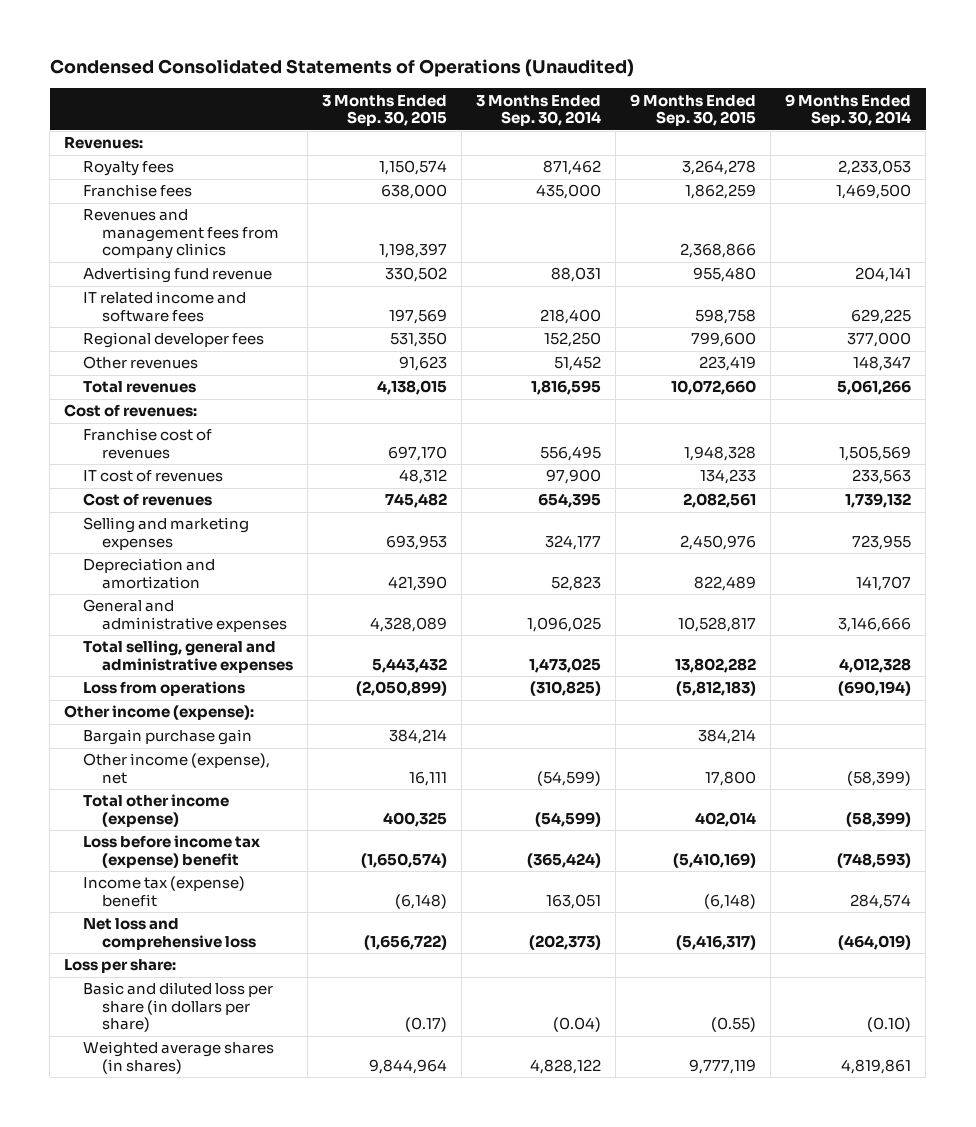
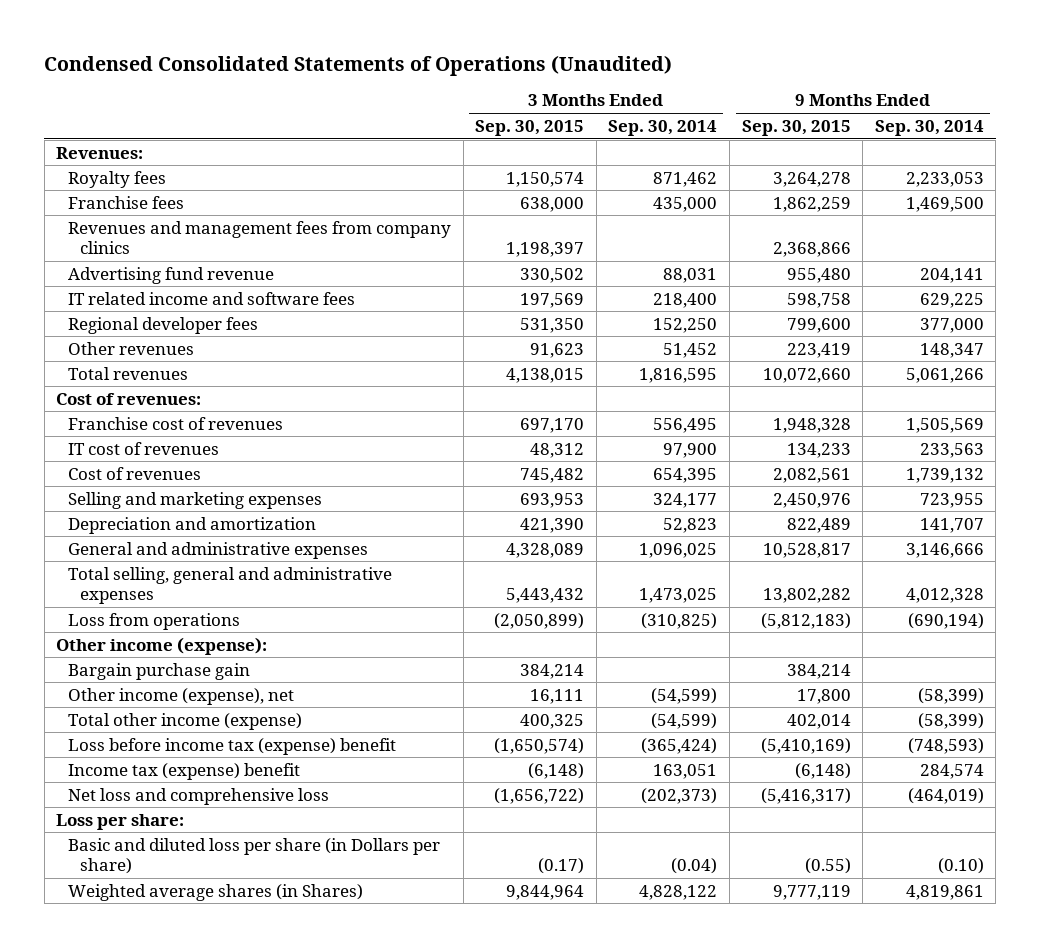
- Basic and diluted loss per share (in dollars per share) | (0.17) | (0.04) | (0.55) | (0.10)
- Weighted average shares (in shares) | 9,844,964 | 4,828,122 | 9,777,119 | 4,819,861
+ Basic and diluted loss per share (in Dollars per share) | (0.17) | (0.04) | (0.55) | (0.10)
+ Weighted average shares (in Shares) | 9,844,964 | 4,828,122 | 9,777,119 | 4,819,861

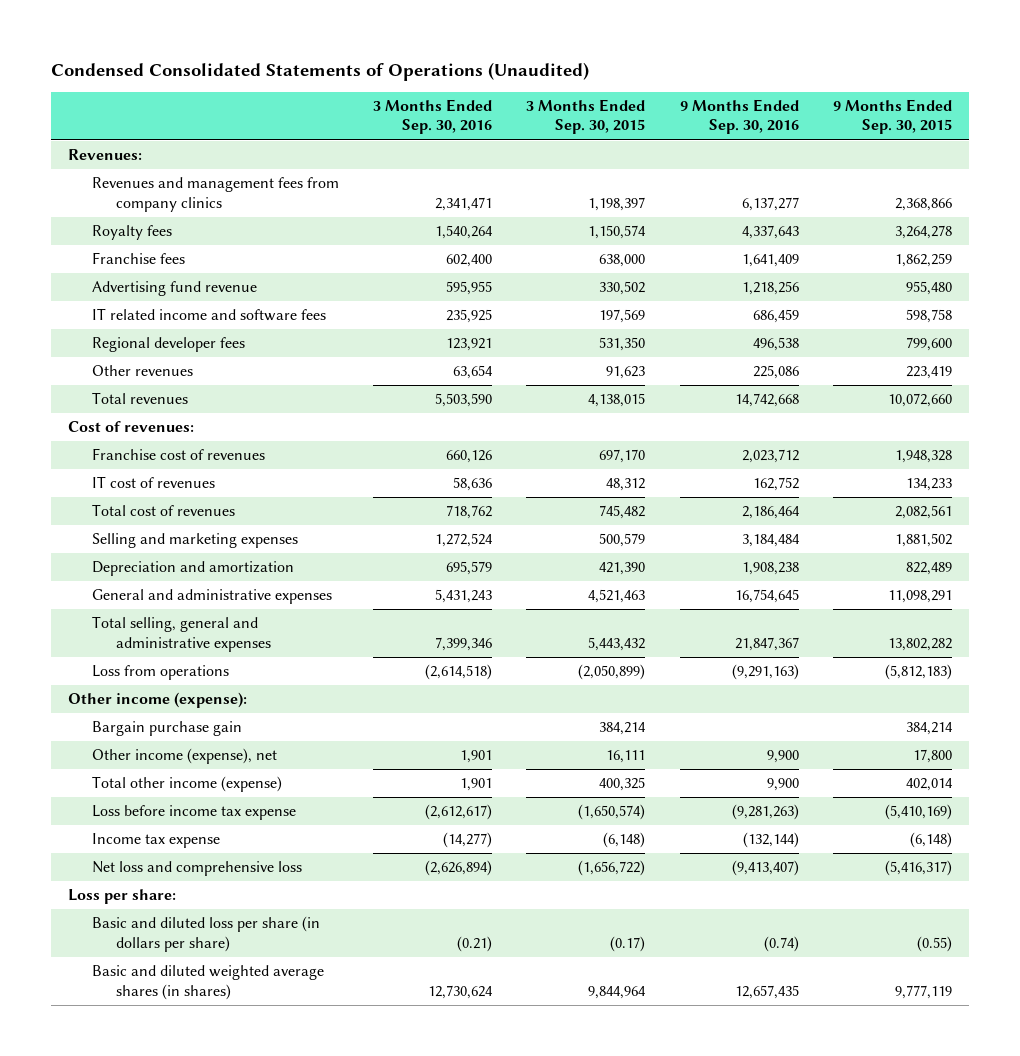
- | 3 Months Ended Sep. 30, 2015 | 3 Months Ended Sep. 30, 2014 | 9 Months Ended Sep. 30, 2015 | 9 Months Ended Sep. 30, 2014
+ | 3 Months Ended Sep. 30, 2016 | 3 Months Ended Sep. 30, 2015 | 9 Months Ended Sep. 30, 2016 | 9 Months Ended Sep. 30, 2015
moved up: Revenues and management fees from company clinics | 2,341,471 | 1,198,397 | 6,137,277 | 2,368,866
- Cost of revenues | 745,482 | 654,395 | 2,082,561 | 1,739,132
- Selling and marketing expenses | 693,953 | 324,177 | 2,450,976 | 723,955
+ Total cost of revenues | 718,762 | 745,482 | 2,186,464 | 2,082,561
+ Selling and marketing expenses | 1,272,524 | 500,579 | 3,184,484 | 1,881,502
- General and administrative expenses | 4,328,089 | 1,096,025 | 10,528,817 | 3,146,666
+ General and administrative expenses | 5,431,243 | 4,521,463 | 16,754,645 | 11,098,291
- Loss before income tax (expense) benefit | (1,650,574) | (365,424) | (5,410,169) | (748,593)
- Income tax (expense) benefit | (6,148) | 163,051 | (6,148) | 284,574
+ Loss before income tax expense | (2,612,617) | (1,650,574) | (9,281,263) | (5,410,169)
+ Income tax expense | (14,277) | (6,148) | (132,144) | (6,148)
- Basic and diluted loss per share (in Dollars per share) | (0.17) | (0.04) | (0.55) | (0.10)
- Weighted average shares (in Shares) | 9,844,964 | 4,828,122 | 9,777,119 | 4,819,861
+ Basic and diluted loss per share (in dollars per share) | (0.21) | (0.17) | (0.74) | (0.55)
+ Basic and diluted weighted average shares (in shares) | 12,730,624 | 9,844,964 | 12,657,435 | 9,777,119

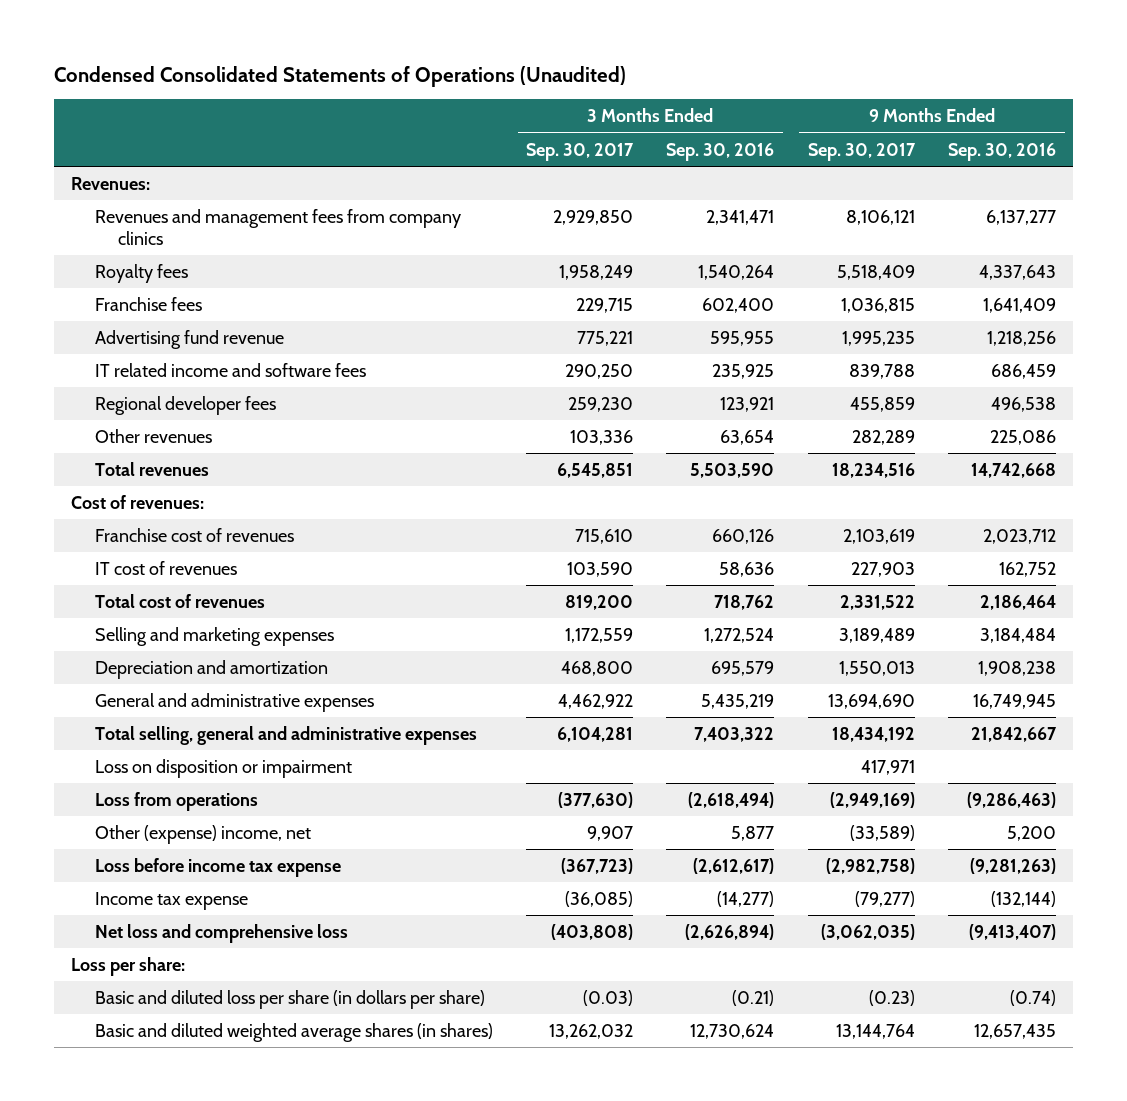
- | 3 Months Ended Sep. 30, 2016 | 3 Months Ended Sep. 30, 2015 | 9 Months Ended Sep. 30, 2016 | 9 Months Ended Sep. 30, 2015
+ | 3 Months Ended Sep. 30, 2017 | 3 Months Ended Sep. 30, 2016 | 9 Months Ended Sep. 30, 2017 | 9 Months Ended Sep. 30, 2016
- General and administrative expenses | 5,431,243 | 4,521,463 | 16,754,645 | 11,098,291
- Total selling, general and administrative expenses | 7,399,346 | 5,443,432 | 21,847,367 | 13,802,282
- Loss from operations | (2,614,518) | (2,050,899) | (9,291,163) | (5,812,183)
- Other income (expense):
- Bargain purchase gain | | 384,214 | | 384,214
- Other income (expense), net | 1,901 | 16,111 | 9,900 | 17,800
- Total other income (expense) | 1,901 | 400,325 | 9,900 | 402,014
+ General and administrative expenses | 4,462,922 | 5,435,219 | 13,694,690 | 16,749,945
+ Total selling, general and administrative expenses | 6,104,281 | 7,403,322 | 18,434,192 | 21,842,667
+ Loss on disposition or impairment | | | 417,971 |
+ Loss from operations | (377,630) | (2,618,494) | (2,949,169) | (9,286,463)
+ Other (expense) income, net | 9,907 | 5,877 | (33,589) | 5,200

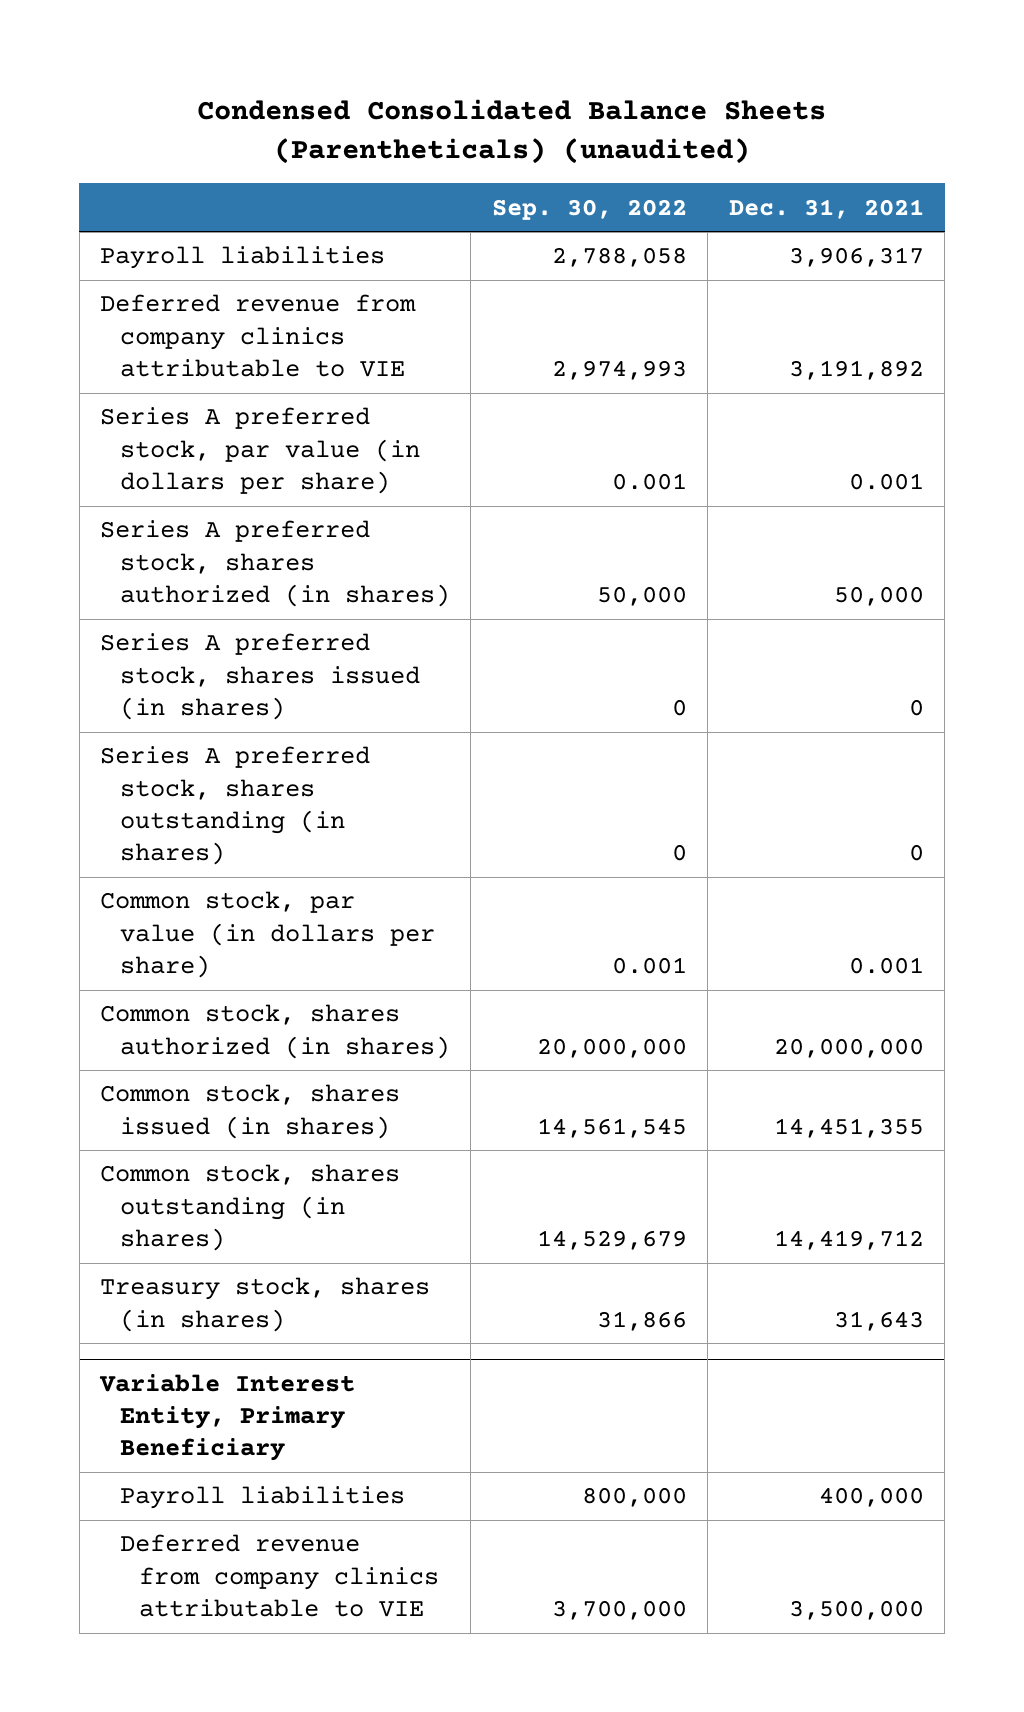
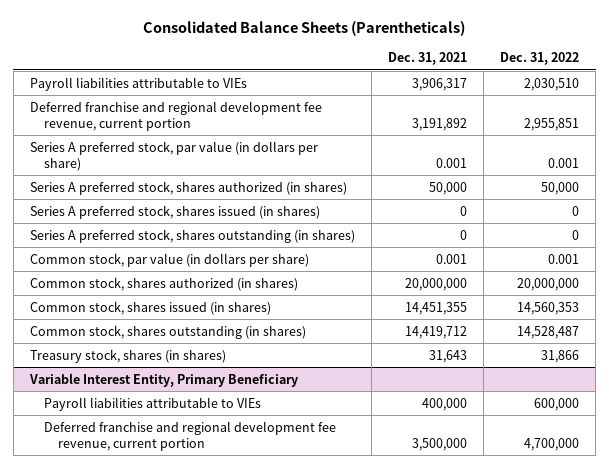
- Condensed Consolidated Balance Sheets (Parentheticals) (unaudited)
+ Consolidated Balance Sheets (Parentheticals)
- | Sep. 30, 2022 | Dec. 31, 2021
+ | Dec. 31, 2021 | Dec. 31, 2022
- Payroll liabilities | 2,788,058 | 3,906,317
- Deferred revenue from company clinics attributable to VIE | 2,974,993 | 3,191,892
+ Payroll liabilities attributable to VIEs | 3,906,317 | 2,030,510
+ Deferred franchise and regional development fee revenue, current portion | 3,191,892 | 2,955,851
@ Variable Interest Entity, Primary Beneficiary
- Payroll liabilities | 800,000 | 400,000
- Deferred revenue from company clinics attributable to VIE | 3,700,000 | 3,500,000
+ Payroll liabilities attributable to VIEs | 400,000 | 600,000
+ Deferred franchise and regional development fee revenue, current portion | 3,500,000 | 4,700,000

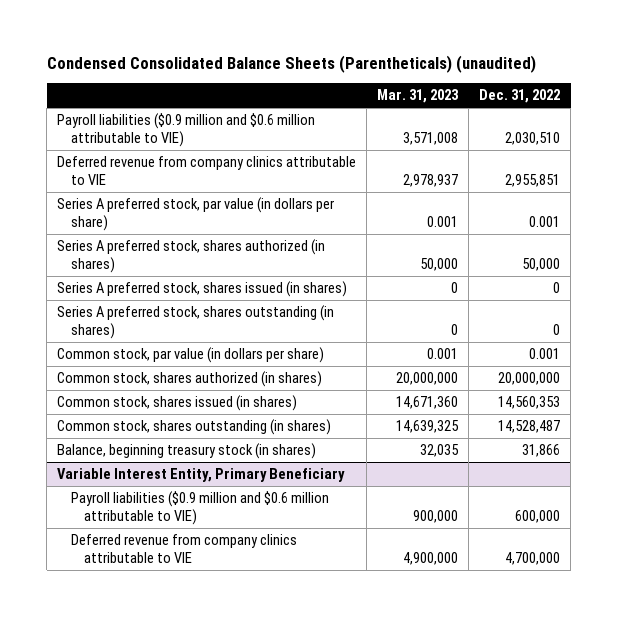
- Consolidated Balance Sheets (Parentheticals)
+ Condensed Consolidated Balance Sheets (Parentheticals) (unaudited)
- | Dec. 31, 2021 | Dec. 31, 2022
+ | Mar. 31, 2023 | Dec. 31, 2022
- Payroll liabilities attributable to VIEs | 3,906,317 | 2,030,510
- Deferred franchise and regional development fee revenue, current portion | 3,191,892 | 2,955,851
+ Payroll liabilities ($0.9 million and $0.6 million attributable to VIE) | 3,571,008 | 2,030,510
+ Deferred revenue from company clinics attributable to VIE | 2,978,937 | 2,955,851
- Treasury stock, shares (in shares) | 31,643 | 31,866
+ Balance, beginning treasury stock (in shares) | 32,035 | 31,866
@ Variable Interest Entity, Primary Beneficiary
- Payroll liabilities attributable to VIEs | 400,000 | 600,000
- Deferred franchise and regional development fee revenue, current portion | 3,500,000 | 4,700,000
+ Payroll liabilities ($0.9 million and $0.6 million attributable to VIE) | 900,000 | 600,000
+ Deferred revenue from company clinics attributable to VIE | 4,900,000 | 4,700,000

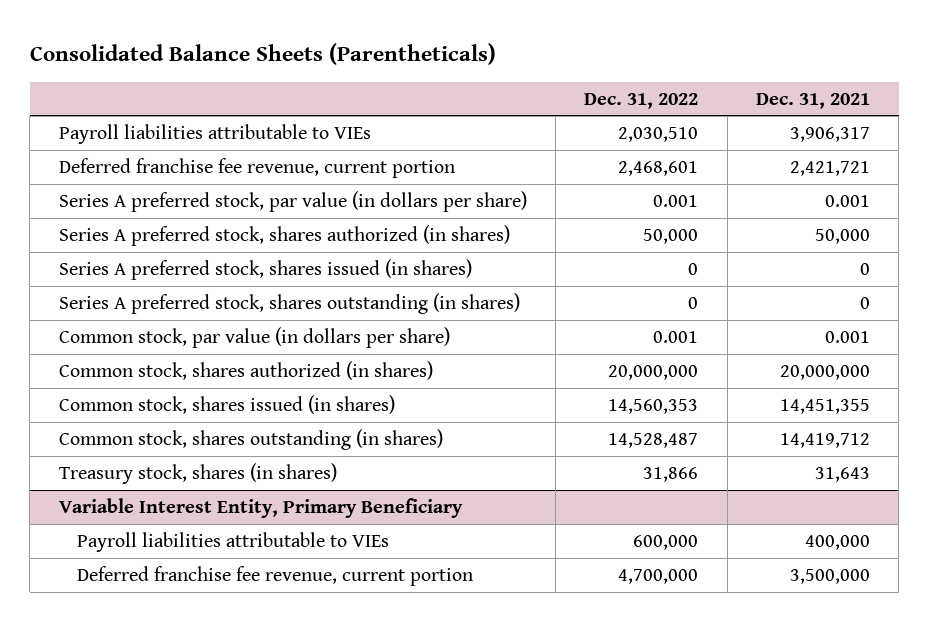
- Condensed Consolidated Balance Sheets (Parentheticals) (unaudited)
+ Consolidated Balance Sheets (Parentheticals)
- | Mar. 31, 2023 | Dec. 31, 2022
+ | Dec. 31, 2022 | Dec. 31, 2021
- Payroll liabilities ($0.9 million and $0.6 million attributable to VIE) | 3,571,008 | 2,030,510
- Deferred revenue from company clinics attributable to VIE | 2,978,937 | 2,955,851
+ Payroll liabilities attributable to VIEs | 2,030,510 | 3,906,317
+ Deferred franchise fee revenue, current portion | 2,468,601 | 2,421,721
- Balance, beginning treasury stock (in shares) | 32,035 | 31,866
+ Treasury stock, shares (in shares) | 31,866 | 31,643
@ Variable Interest Entity, Primary Beneficiary
- Payroll liabilities ($0.9 million and $0.6 million attributable to VIE) | 900,000 | 600,000
- Deferred revenue from company clinics attributable to VIE | 4,900,000 | 4,700,000
+ Payroll liabilities attributable to VIEs | 600,000 | 400,000
+ Deferred franchise fee revenue, current portion | 4,700,000 | 3,500,000

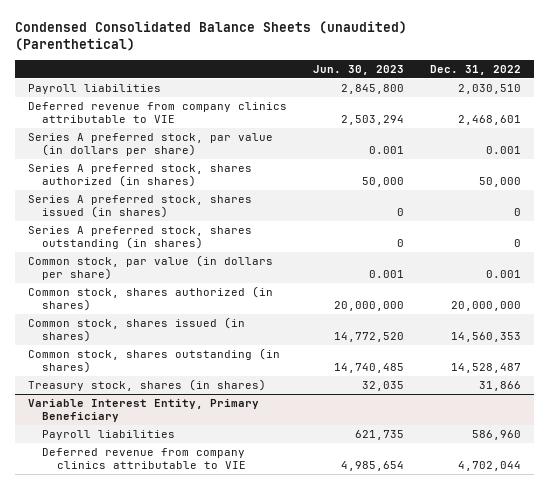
- Consolidated Balance Sheets (Parentheticals)
+ Condensed Consolidated Balance Sheets (unaudited) (Parenthetical)
- | Dec. 31, 2022 | Dec. 31, 2021
+ | Jun. 30, 2023 | Dec. 31, 2022
- Payroll liabilities attributable to VIEs | 2,030,510 | 3,906,317
- Deferred franchise fee revenue, current portion | 2,468,601 | 2,421,721
+ Payroll liabilities | 2,845,800 | 2,030,510
+ Deferred revenue from company clinics attributable to VIE | 2,503,294 | 2,468,601
@ Variable Interest Entity, Primary Beneficiary
- Payroll liabilities attributable to VIEs | 600,000 | 400,000
- Deferred franchise fee revenue, current portion | 4,700,000 | 3,500,000
+ Payroll liabilities | 621,735 | 586,960
+ Deferred revenue from company clinics attributable to VIE | 4,985,654 | 4,702,044

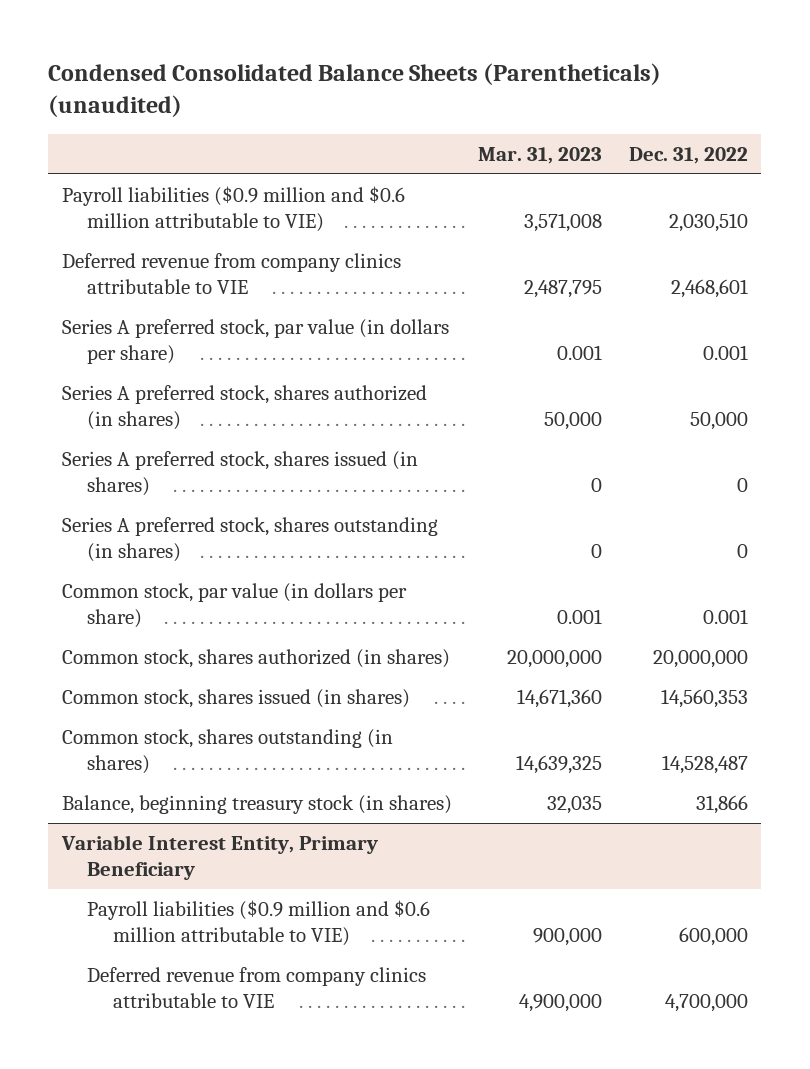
- Condensed Consolidated Balance Sheets (unaudited) (Parenthetical)
+ Condensed Consolidated Balance Sheets (Parentheticals) (unaudited)
- | Jun. 30, 2023 | Dec. 31, 2022
+ | Mar. 31, 2023 | Dec. 31, 2022
- Payroll liabilities | 2,845,800 | 2,030,510
+ Payroll liabilities ($0.9 million and $0.6 million attributable to VIE) | 3,571,008 | 2,030,510
- Treasury stock, shares (in shares) | 32,035 | 31,866
+ Balance, beginning treasury stock (in shares) | 32,035 | 31,866
@ Variable Interest Entity, Primary Beneficiary
- Payroll liabilities | 621,735 | 586,960
- Deferred revenue from company clinics attributable to VIE | 4,985,654 | 4,702,044
+ Payroll liabilities ($0.9 million and $0.6 million attributable to VIE) | 900,000 | 600,000
+ Deferred revenue from company clinics attributable to VIE | 4,900,000 | 4,700,000

